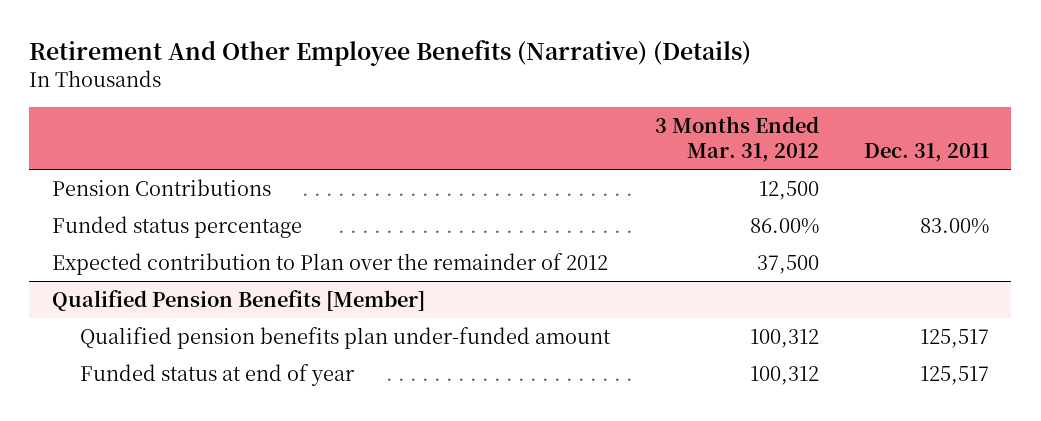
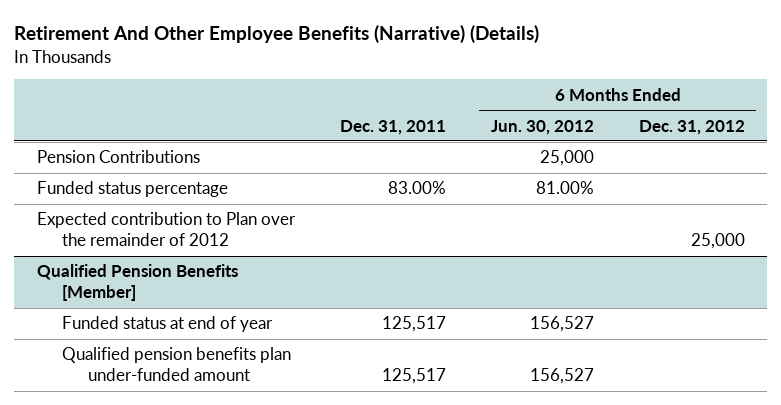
- | 3 Months Ended Mar. 31, 2012 | Dec. 31, 2011
+ | Dec. 31, 2011 | 6 Months Ended Jun. 30, 2012 | 6 Months Ended Dec. 31, 2012
@ Qualified Pension Benefits [Member]
moved down: Qualified pension benefits plan under-funded amount | 125,517 | 156,527 |

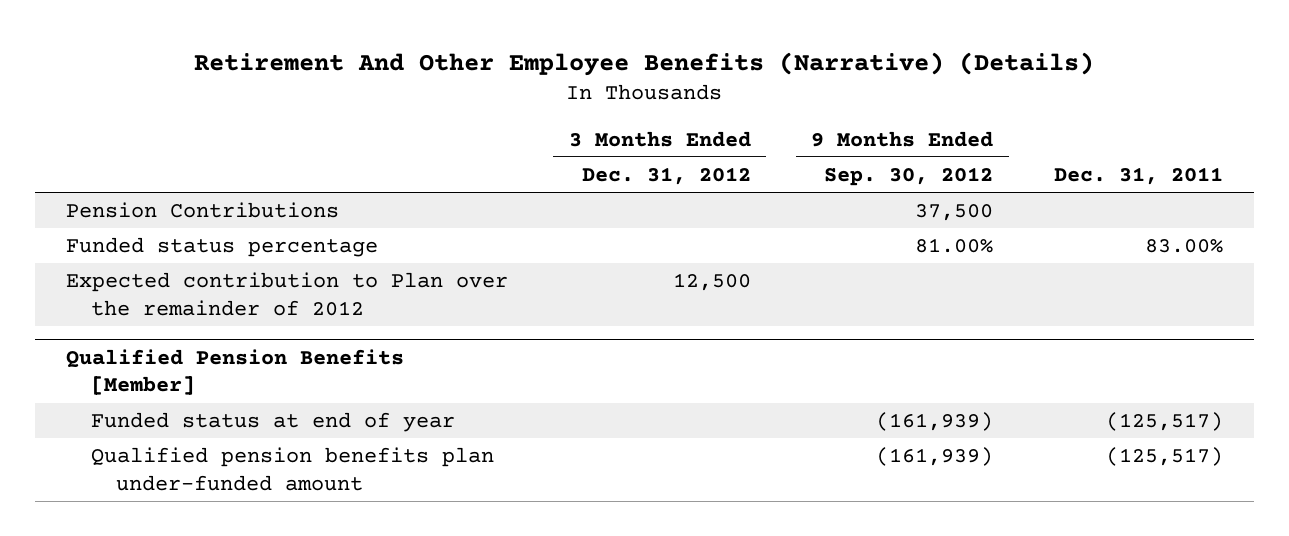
- | Dec. 31, 2011 | 6 Months Ended Jun. 30, 2012 | 6 Months Ended Dec. 31, 2012
+ | 3 Months Ended Dec. 31, 2012 | 9 Months Ended Sep. 30, 2012 | Dec. 31, 2011
@ Qualified Pension Benefits [Member]
- Funded status at end of year | 125,517 | 156,527 |
- Qualified pension benefits plan under-funded amount | 125,517 | 156,527 |
+ Funded status at end of year | | (161,939) | (125,517)
+ Qualified pension benefits plan under-funded amount | | (161,939) | (125,517)

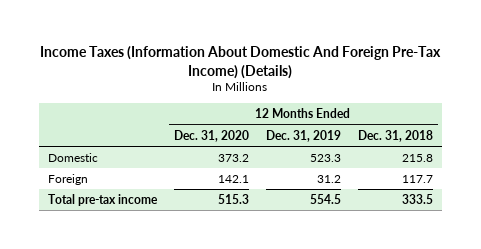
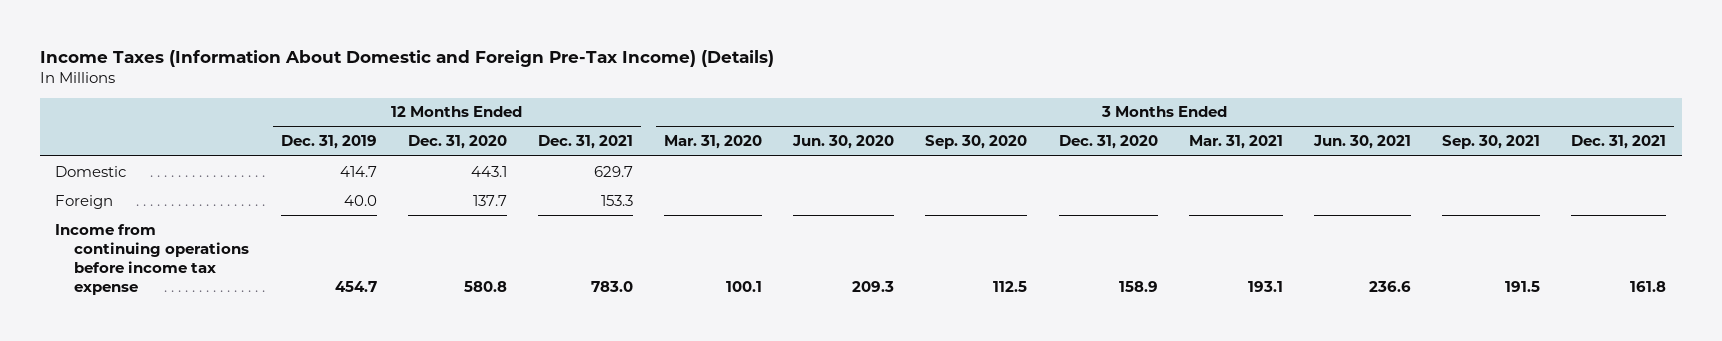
- Income Taxes (Information About Domestic And Foreign Pre-Tax Income) (Details)
+ Income Taxes (Information About Domestic and Foreign Pre-Tax Income) (Details)
- | 12 Months Ended Dec. 31, 2020 | 12 Months Ended Dec. 31, 2019 | 12 Months Ended Dec. 31, 2018
+ | 12 Months Ended Dec. 31, 2019 | 12 Months Ended Dec. 31, 2020 | 12 Months Ended Dec. 31, 2021 | 3 Months Ended Mar. 31, 2020 | 3 Months Ended Jun. 30, 2020 | 3 Months Ended Sep. 30, 2020 | 3 Months Ended Dec. 31, 2020 | 3 Months Ended Mar. 31, 2021 | 3 Months Ended Jun. 30, 2021 | 3 Months Ended Sep. 30, 2021 | 3 Months Ended Dec. 31, 2021
- Domestic | 373.2 | 523.3 | 215.8
- Foreign | 142.1 | 31.2 | 117.7
- Total pre-tax income | 515.3 | 554.5 | 333.5
+ Domestic | 414.7 | 443.1 | 629.7 | | | | | | | |
+ Foreign | 40.0 | 137.7 | 153.3 | | | | | | | |
+ Income from continuing operations before income tax expense | 454.7 | 580.8 | 783.0 | 100.1 | 209.3 | 112.5 | 158.9 | 193.1 | 236.6 | 191.5 | 161.8

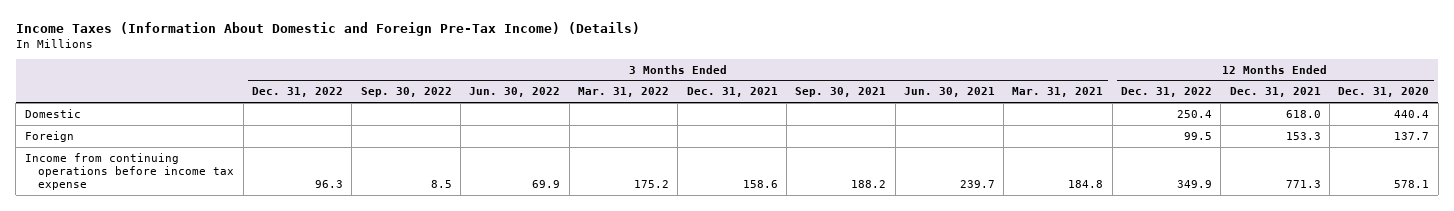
- | 12 Months Ended Dec. 31, 2019 | 12 Months Ended Dec. 31, 2020 | 12 Months Ended Dec. 31, 2021 | 3 Months Ended Mar. 31, 2020 | 3 Months Ended Jun. 30, 2020 | 3 Months Ended Sep. 30, 2020 | 3 Months Ended Dec. 31, 2020 | 3 Months Ended Mar. 31, 2021 | 3 Months Ended Jun. 30, 2021 | 3 Months Ended Sep. 30, 2021 | 3 Months Ended Dec. 31, 2021
+ | 3 Months Ended Dec. 31, 2022 | 3 Months Ended Sep. 30, 2022 | 3 Months Ended Jun. 30, 2022 | 3 Months Ended Mar. 31, 2022 | 3 Months Ended Dec. 31, 2021 | 3 Months Ended Sep. 30, 2021 | 3 Months Ended Jun. 30, 2021 | 3 Months Ended Mar. 31, 2021 | 12 Months Ended Dec. 31, 2022 | 12 Months Ended Dec. 31, 2021 | 12 Months Ended Dec. 31, 2020
- Domestic | 414.7 | 443.1 | 629.7 | | | | | | | |
+ Domestic | | | | | | | | | 250.4 | 618.0 | 440.4
- Income from continuing operations before income tax expense | 454.7 | 580.8 | 783.0 | 100.1 | 209.3 | 112.5 | 158.9 | 193.1 | 236.6 | 191.5 | 161.8
+ Income from continuing operations before income tax expense | 96.3 | 8.5 | 69.9 | 175.2 | 158.6 | 188.2 | 239.7 | 184.8 | 349.9 | 771.3 | 578.1

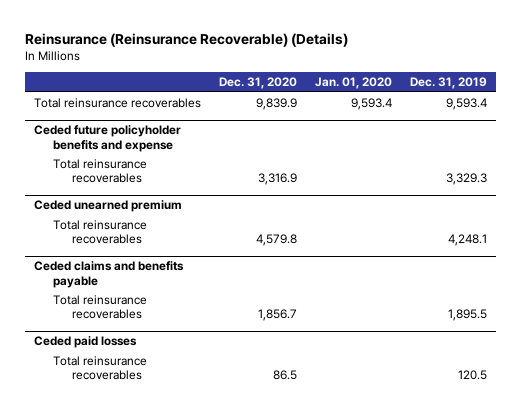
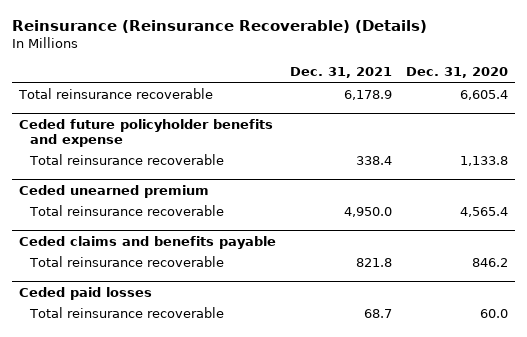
- | Dec. 31, 2020 | Jan. 01, 2020 | Dec. 31, 2019
+ | Dec. 31, 2021 | Dec. 31, 2020
- Total reinsurance recoverables | 9,839.9 | 9,593.4 | 9,593.4
+ Total reinsurance recoverable | 6,178.9 | 6,605.4
@ Ceded future policyholder benefits and expense
- Total reinsurance recoverables | 3,316.9 | | 3,329.3
+ Total reinsurance recoverable | 338.4 | 1,133.8
@ Ceded unearned premium
- Total reinsurance recoverables | 4,579.8 | | 4,248.1
+ Total reinsurance recoverable | 4,950.0 | 4,565.4
@ Ceded claims and benefits payable
- Total reinsurance recoverables | 1,856.7 | | 1,895.5
+ Total reinsurance recoverable | 821.8 | 846.2
@ Ceded paid losses
- Total reinsurance recoverables | 86.5 | | 120.5
+ Total reinsurance recoverable | 68.7 | 60.0

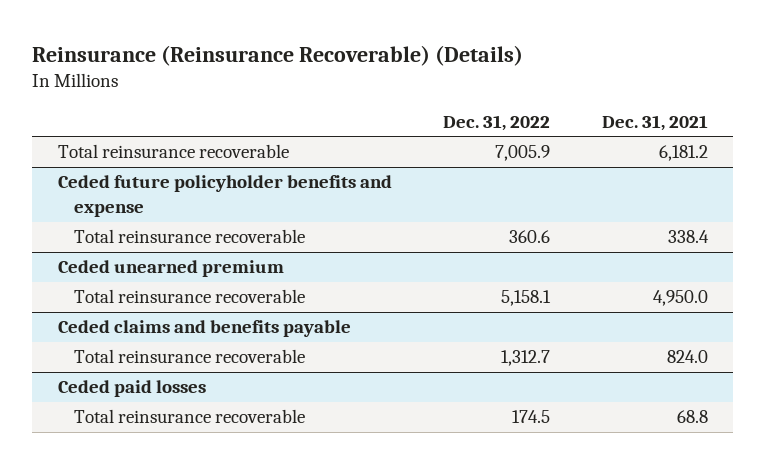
- | Dec. 31, 2021 | Dec. 31, 2020
+ | Dec. 31, 2022 | Dec. 31, 2021
- Total reinsurance recoverable | 6,178.9 | 6,605.4
+ Total reinsurance recoverable | 7,005.9 | 6,181.2
@ Ceded claims and benefits payable
- Total reinsurance recoverable | 821.8 | 846.2
+ Total reinsurance recoverable | 1,312.7 | 824.0
@ Ceded paid losses
- Total reinsurance recoverable | 68.7 | 60.0
+ Total reinsurance recoverable | 174.5 | 68.8

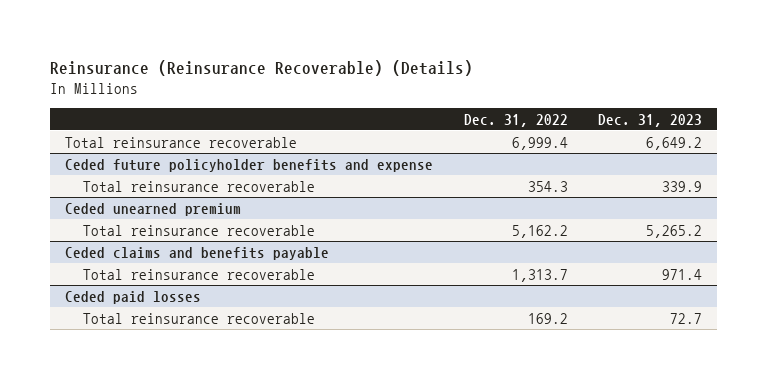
- | Dec. 31, 2022 | Dec. 31, 2021
+ | Dec. 31, 2022 | Dec. 31, 2023
- Total reinsurance recoverable | 7,005.9 | 6,181.2
+ Total reinsurance recoverable | 6,999.4 | 6,649.2
@ Ceded future policyholder benefits and expense
- Total reinsurance recoverable | 360.6 | 338.4
+ Total reinsurance recoverable | 354.3 | 339.9
@ Ceded unearned premium
- Total reinsurance recoverable | 5,158.1 | 4,950.0
+ Total reinsurance recoverable | 5,162.2 | 5,265.2
@ Ceded claims and benefits payable
- Total reinsurance recoverable | 1,312.7 | 824.0
+ Total reinsurance recoverable | 1,313.7 | 971.4
@ Ceded paid losses
- Total reinsurance recoverable | 174.5 | 68.8
+ Total reinsurance recoverable | 169.2 | 72.7

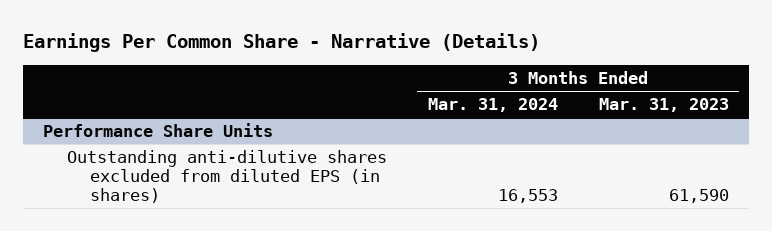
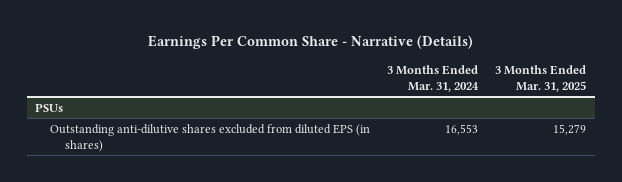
- | 3 Months Ended Mar. 31, 2024 | 3 Months Ended Mar. 31, 2023
+ | 3 Months Ended Mar. 31, 2024 | 3 Months Ended Mar. 31, 2025
- Performance Share Units
+ PSUs

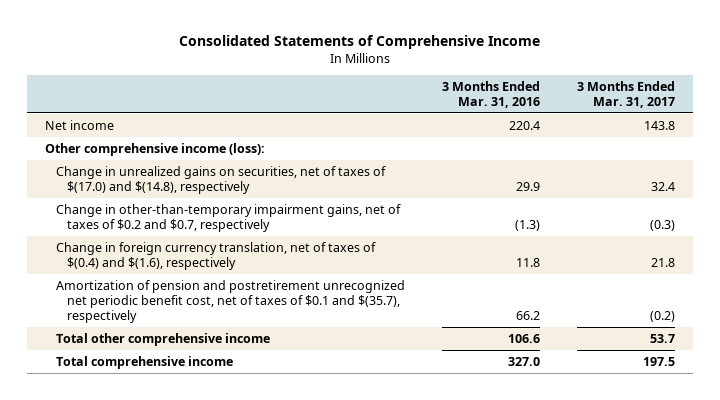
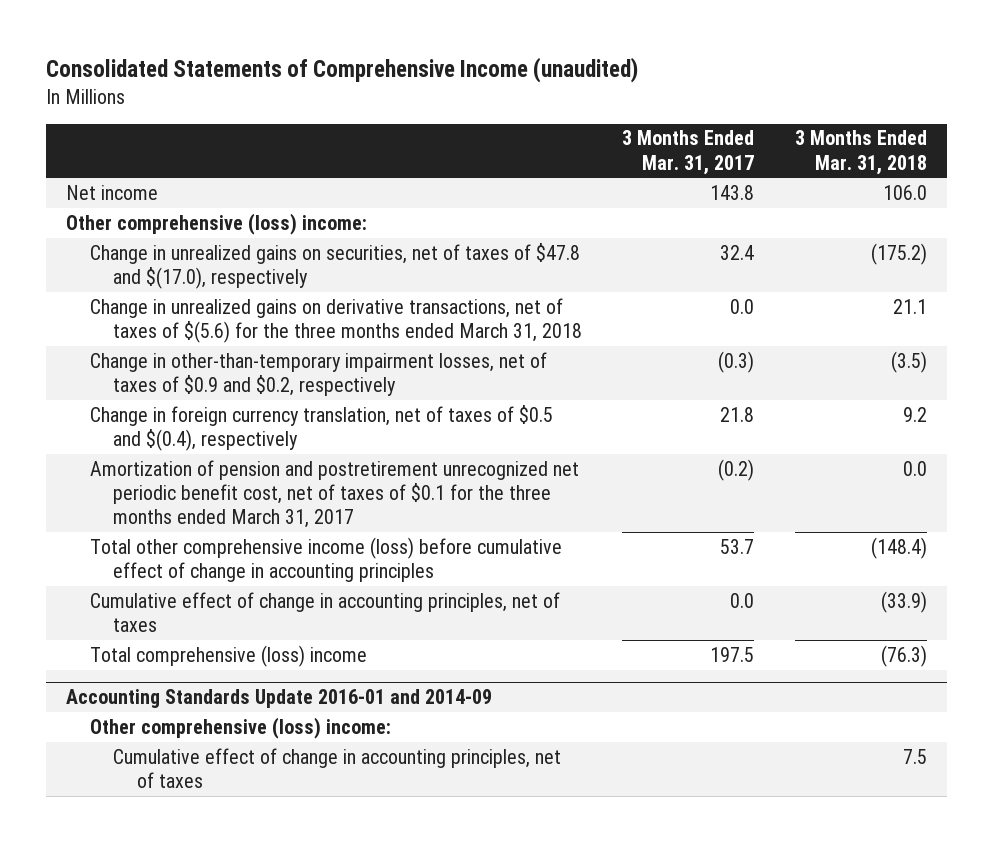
- Consolidated Statements of Comprehensive Income
+ Consolidated Statements of Comprehensive Income (unaudited)
- | 3 Months Ended Mar. 31, 2016 | 3 Months Ended Mar. 31, 2017
+ | 3 Months Ended Mar. 31, 2017 | 3 Months Ended Mar. 31, 2018
- Other comprehensive income (loss):
- Change in unrealized gains on securities, net of taxes of $(17.0) and $(14.8), respectively | 29.9 | 32.4
- Change in other-than-temporary impairment gains, net of taxes of $0.2 and $0.7, respectively | (1.3) | (0.3)
- Change in foreign currency translation, net of taxes of $(0.4) and $(1.6), respectively | 11.8 | 21.8
- Amortization of pension and postretirement unrecognized net periodic benefit cost, net of taxes of $0.1 and $(35.7), respectively | 66.2 | (0.2)
- Total other comprehensive income | 106.6 | 53.7
- Total comprehensive income | 327.0 | 197.5
+ Other comprehensive (loss) income:
+ Change in unrealized gains on securities, net of taxes of $47.8 and $(17.0), respectively | 32.4 | (175.2)
+ Change in unrealized gains on derivative transactions, net of taxes of $(5.6) for the three months ended March 31, 2018 | 0.0 | 21.1
+ Change in other-than-temporary impairment losses, net of taxes of $0.9 and $0.2, respectively | (0.3) | (3.5)
+ Change in foreign currency translation, net of taxes of $0.5 and $(0.4), respectively | 21.8 | 9.2
+ Amortization of pension and postretirement unrecognized net periodic benefit cost, net of taxes of $0.1 for the three months ended March 31, 2017 | (0.2) | 0.0
+ Total other comprehensive income (loss) before cumulative effect of change in accounting principles | 53.7 | (148.4)
+ Cumulative effect of change in accounting principles, net of taxes | 0.0 | (33.9)
+ Total comprehensive (loss) income | 197.5 | (76.3)
+ Accounting Standards Update 2016-01 and 2014-09
+ Other comprehensive (loss) income:
+ Cumulative effect of change in accounting principles, net of taxes | | 7.5

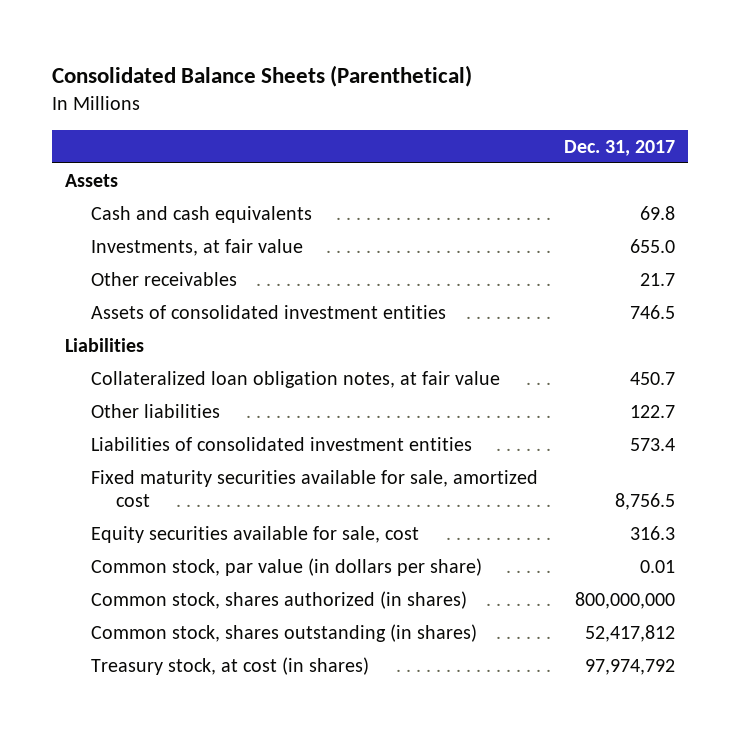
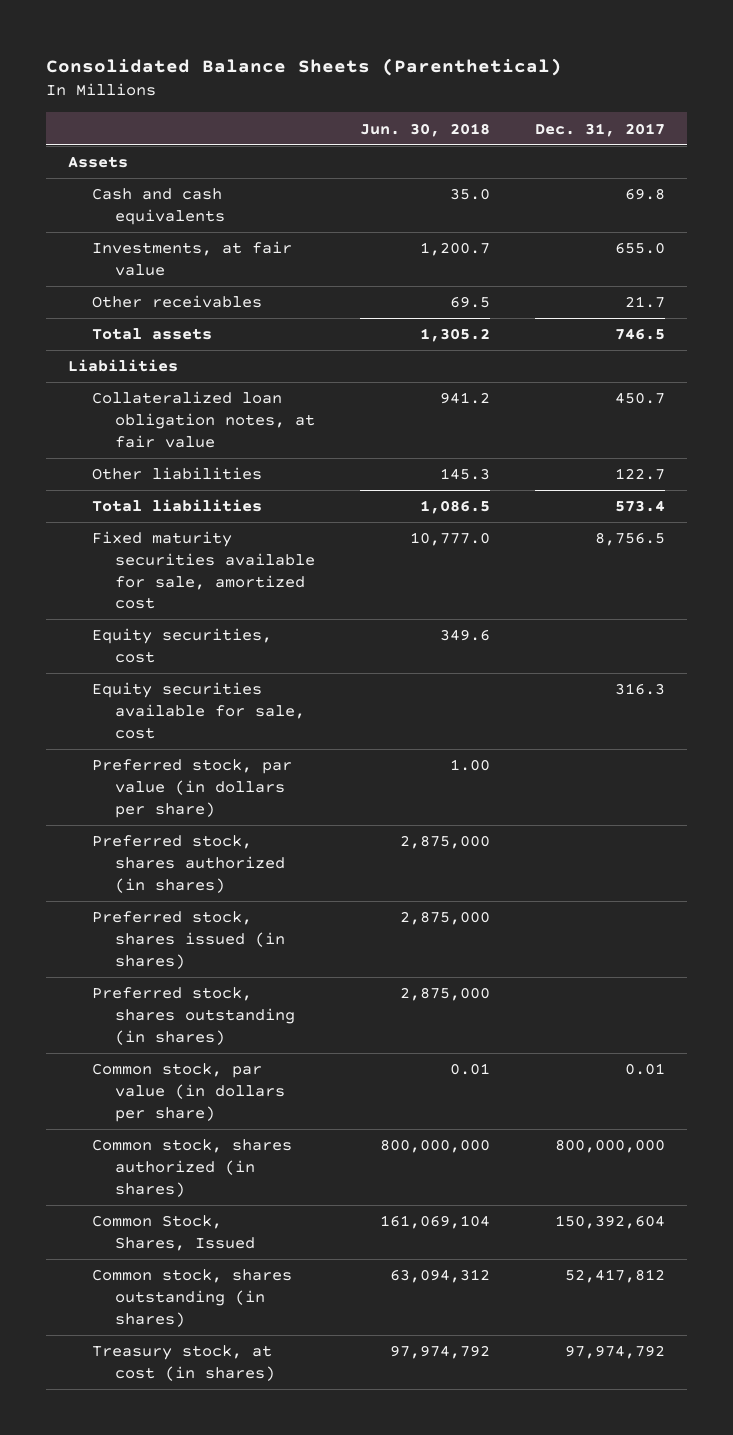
- | Dec. 31, 2017
+ | Jun. 30, 2018 | Dec. 31, 2017
- Assets of consolidated investment entities | 746.5
+ Total assets | 1,305.2 | 746.5
- Liabilities of consolidated investment entities | 573.4
+ Total liabilities | 1,086.5 | 573.4
+ Equity securities, cost | 349.6 |
+ Preferred stock, par value (in dollars per share) | 1.00 |
+ Preferred stock, shares authorized (in shares) | 2,875,000 |
+ Preferred stock, shares issued (in shares) | 2,875,000 |
+ Preferred stock, shares outstanding (in shares) | 2,875,000 |
+ Common Stock, Shares, Issued | 161,069,104 | 150,392,604

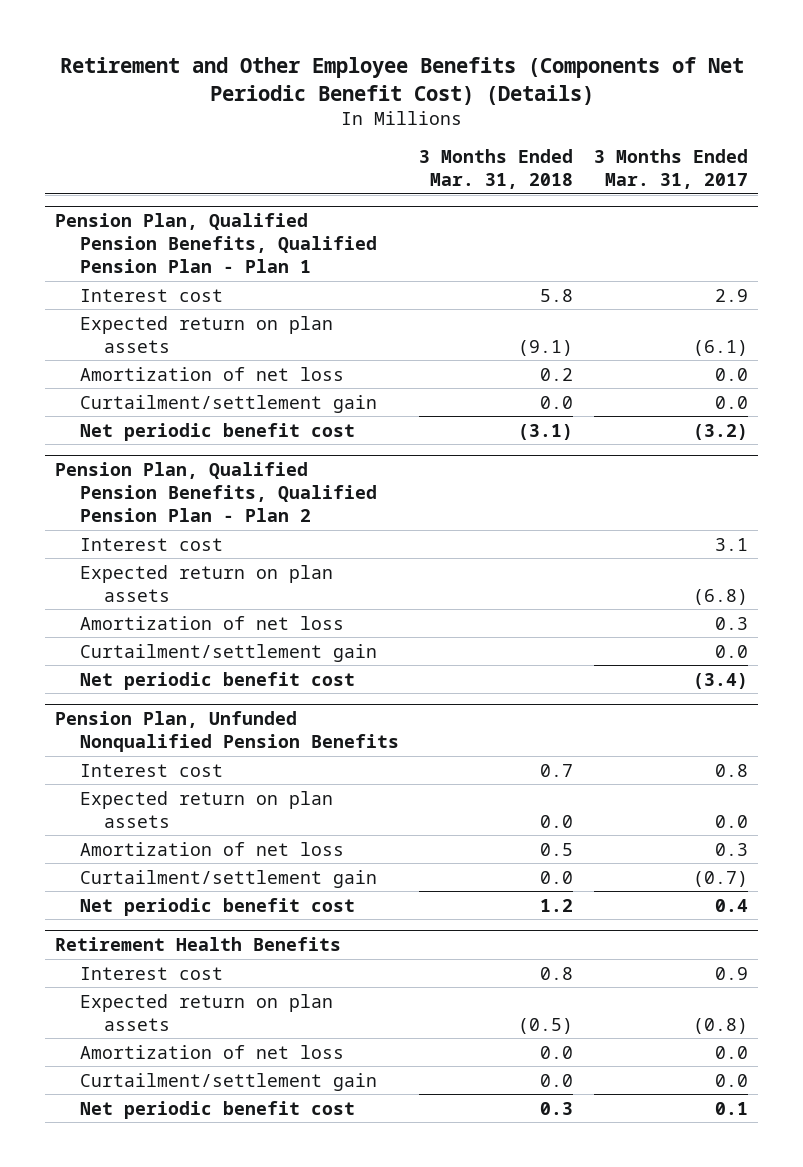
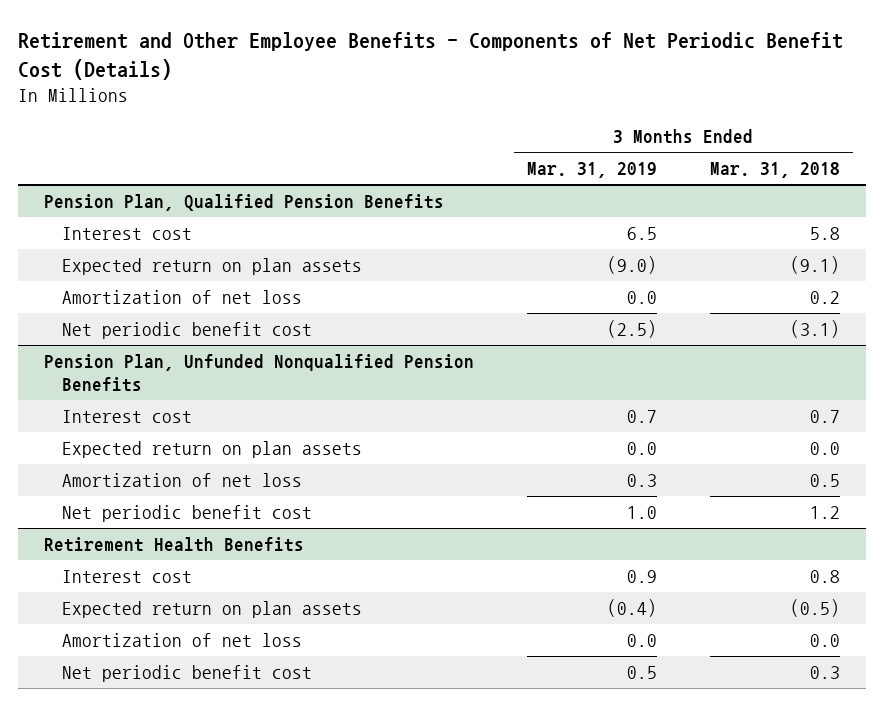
- Retirement and Other Employee Benefits (Components of Net Periodic Benefit Cost) (Details)
+ Retirement and Other Employee Benefits - Components of Net Periodic Benefit Cost (Details)
- | 3 Months Ended Mar. 31, 2018 | 3 Months Ended Mar. 31, 2017
+ | 3 Months Ended Mar. 31, 2019 | 3 Months Ended Mar. 31, 2018
- Pension Plan, Qualified Pension Benefits, Qualified Pension Plan - Plan 1
+ Pension Plan, Qualified Pension Benefits
- Curtailment/settlement gain | 0.0 | 0.0
- Pension Plan, Qualified Pension Benefits, Qualified Pension Plan - Plan 2
- Interest cost | | 3.1
- Expected return on plan assets | | (6.8)
- Amortization of net loss | | 0.3
- Curtailment/settlement gain | | 0.0
- Net periodic benefit cost | | (3.4)
@ Pension Plan, Unfunded Nonqualified Pension Benefits
- Curtailment/settlement gain | 0.0 | (0.7)
@ Retirement Health Benefits
- Curtailment/settlement gain | 0.0 | 0.0

